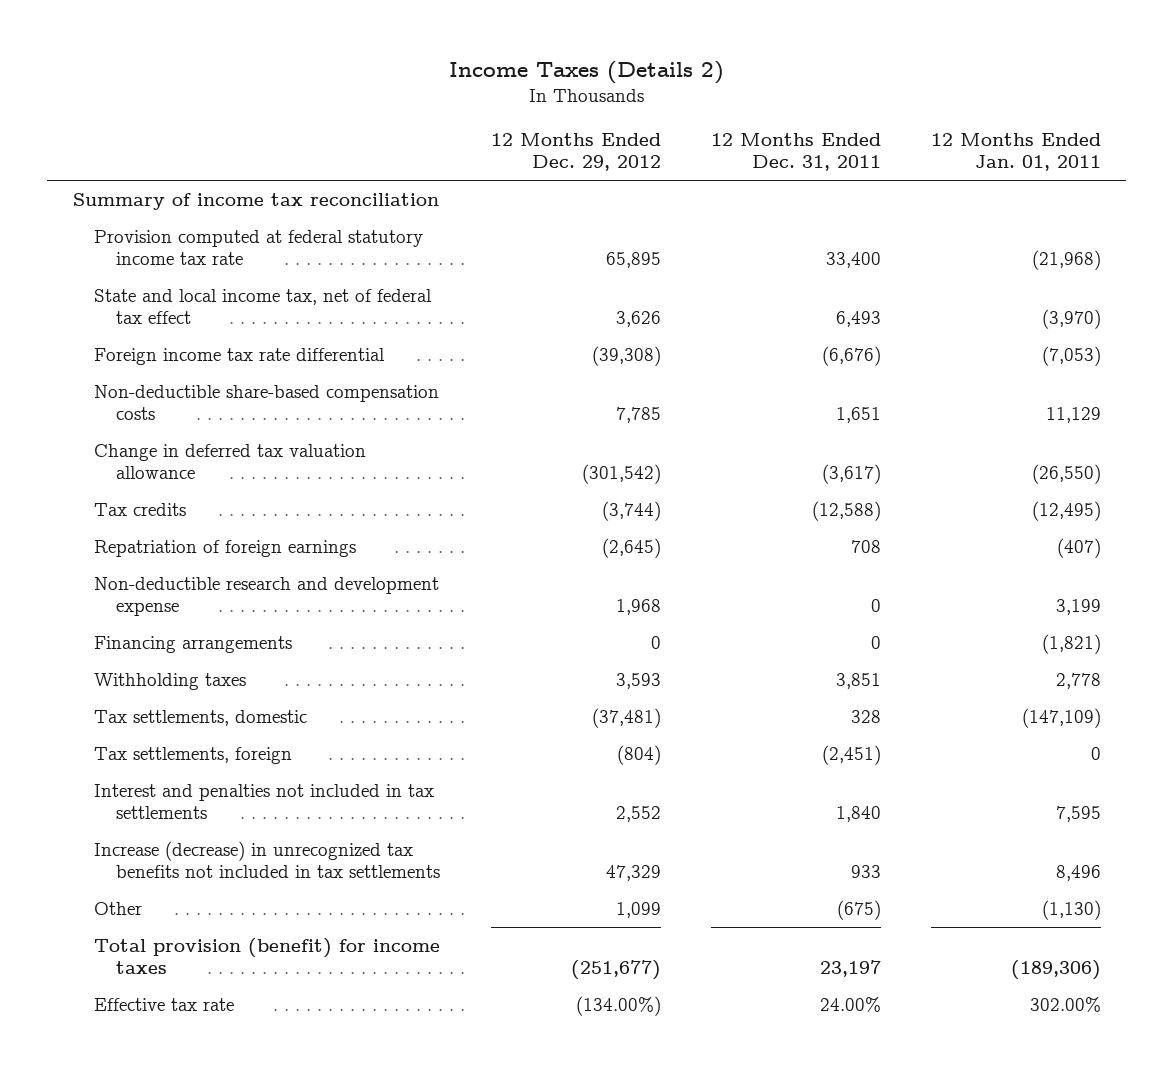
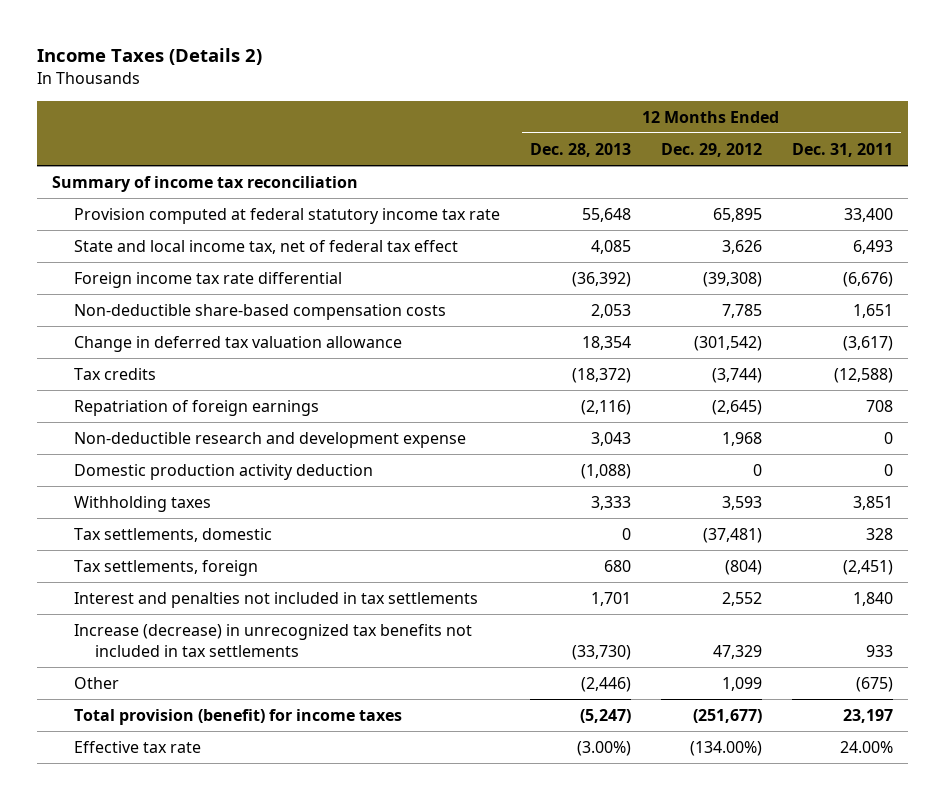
- | 12 Months Ended Dec. 29, 2012 | 12 Months Ended Dec. 31, 2011 | 12 Months Ended Jan. 01, 2011
+ | 12 Months Ended Dec. 28, 2013 | 12 Months Ended Dec. 29, 2012 | 12 Months Ended Dec. 31, 2011
- Financing arrangements | 0 | 0 | (1,821)
+ Domestic production activity deduction | (1,088) | 0 | 0

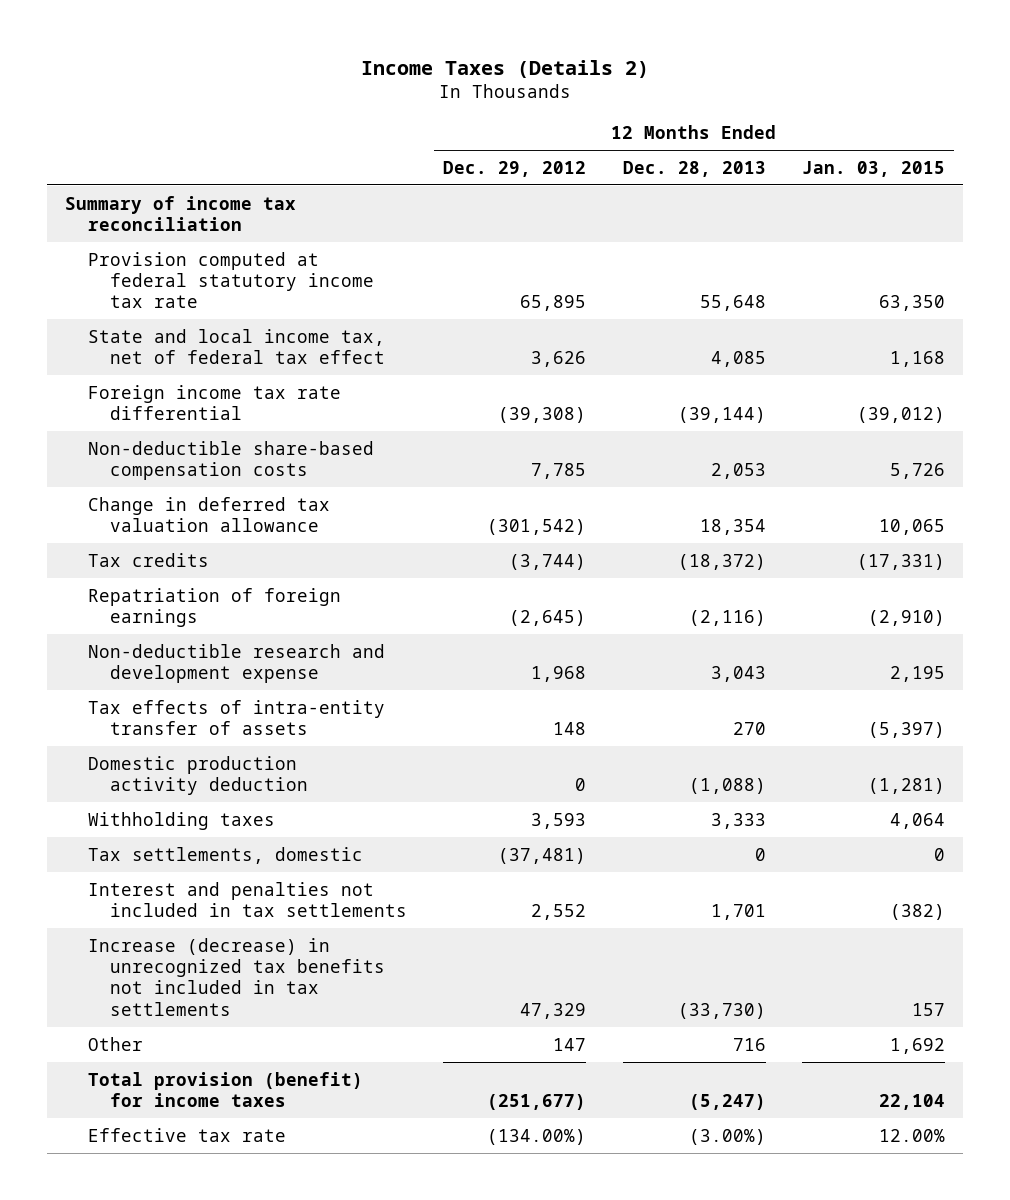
- | 12 Months Ended Dec. 28, 2013 | 12 Months Ended Dec. 29, 2012 | 12 Months Ended Dec. 31, 2011
+ | 12 Months Ended Dec. 29, 2012 | 12 Months Ended Dec. 28, 2013 | 12 Months Ended Jan. 03, 2015
- Foreign income tax rate differential | (36,392) | (39,308) | (6,676)
+ Foreign income tax rate differential | (39,308) | (39,144) | (39,012)
+ Tax effects of intra-entity transfer of assets | 148 | 270 | (5,397)
- Tax settlements, foreign | 680 | (804) | (2,451)
- Other | (2,446) | 1,099 | (675)
+ Other | 147 | 716 | 1,692

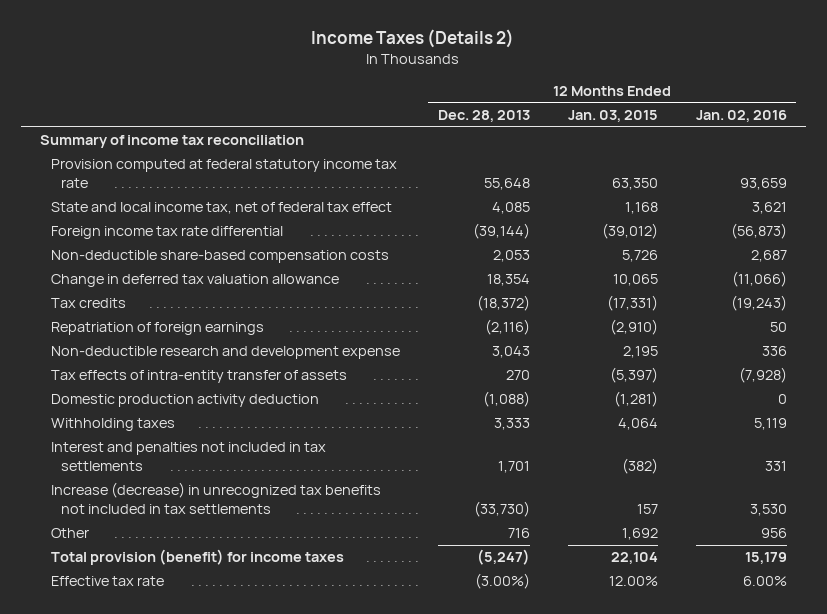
- | 12 Months Ended Dec. 29, 2012 | 12 Months Ended Dec. 28, 2013 | 12 Months Ended Jan. 03, 2015
+ | 12 Months Ended Dec. 28, 2013 | 12 Months Ended Jan. 03, 2015 | 12 Months Ended Jan. 02, 2016
- Tax settlements, domestic | (37,481) | 0 | 0

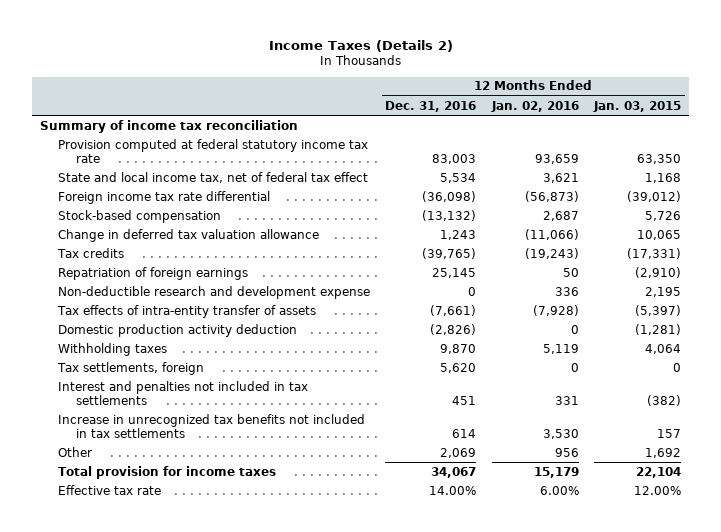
- | 12 Months Ended Dec. 28, 2013 | 12 Months Ended Jan. 03, 2015 | 12 Months Ended Jan. 02, 2016
+ | 12 Months Ended Dec. 31, 2016 | 12 Months Ended Jan. 02, 2016 | 12 Months Ended Jan. 03, 2015
- Non-deductible share-based compensation costs | 2,053 | 5,726 | 2,687
+ Stock-based compensation | (13,132) | 2,687 | 5,726
+ Tax settlements, foreign | 5,620 | 0 | 0
- Increase (decrease) in unrecognized tax benefits not included in tax settlements | (33,730) | 157 | 3,530
+ Increase in unrecognized tax benefits not included in tax settlements | 614 | 3,530 | 157
- Total provision (benefit) for income taxes | (5,247) | 22,104 | 15,179
+ Total provision for income taxes | 34,067 | 15,179 | 22,104

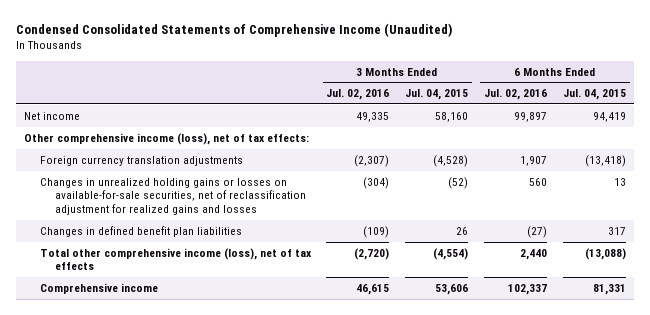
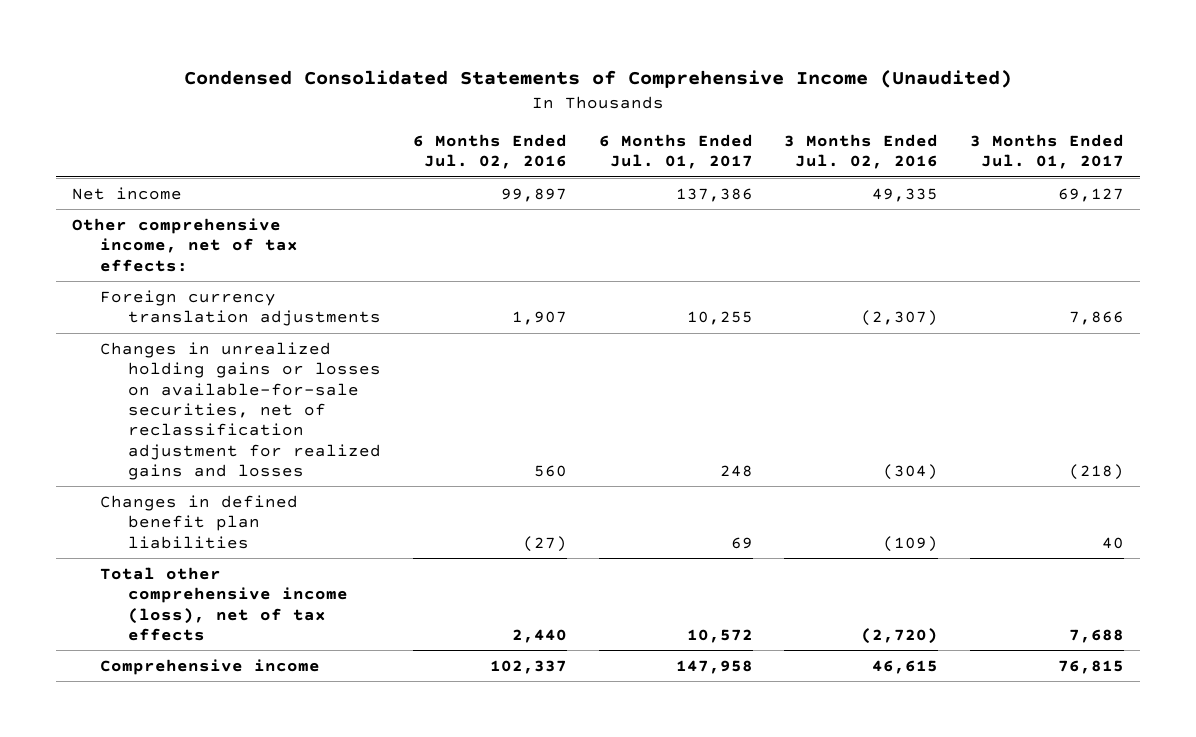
- | 3 Months Ended Jul. 02, 2016 | 3 Months Ended Jul. 04, 2015 | 6 Months Ended Jul. 02, 2016 | 6 Months Ended Jul. 04, 2015
+ | 6 Months Ended Jul. 02, 2016 | 6 Months Ended Jul. 01, 2017 | 3 Months Ended Jul. 02, 2016 | 3 Months Ended Jul. 01, 2017
- Other comprehensive income (loss), net of tax effects:
+ Other comprehensive income, net of tax effects:

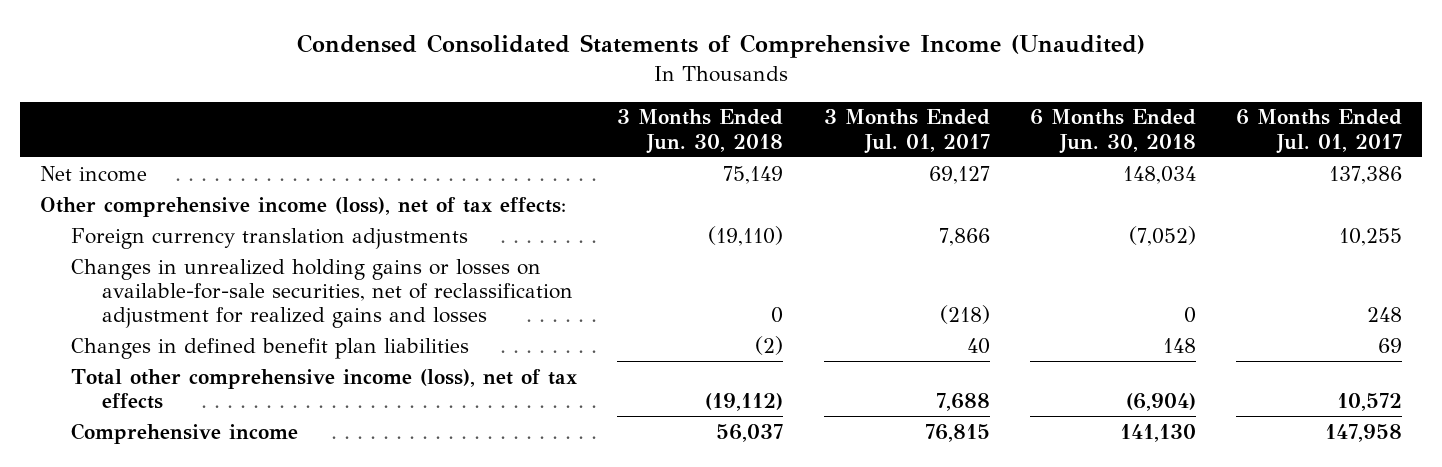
- | 6 Months Ended Jul. 02, 2016 | 6 Months Ended Jul. 01, 2017 | 3 Months Ended Jul. 02, 2016 | 3 Months Ended Jul. 01, 2017
+ | 3 Months Ended Jun. 30, 2018 | 3 Months Ended Jul. 01, 2017 | 6 Months Ended Jun. 30, 2018 | 6 Months Ended Jul. 01, 2017
- Other comprehensive income, net of tax effects:
+ Other comprehensive income (loss), net of tax effects:

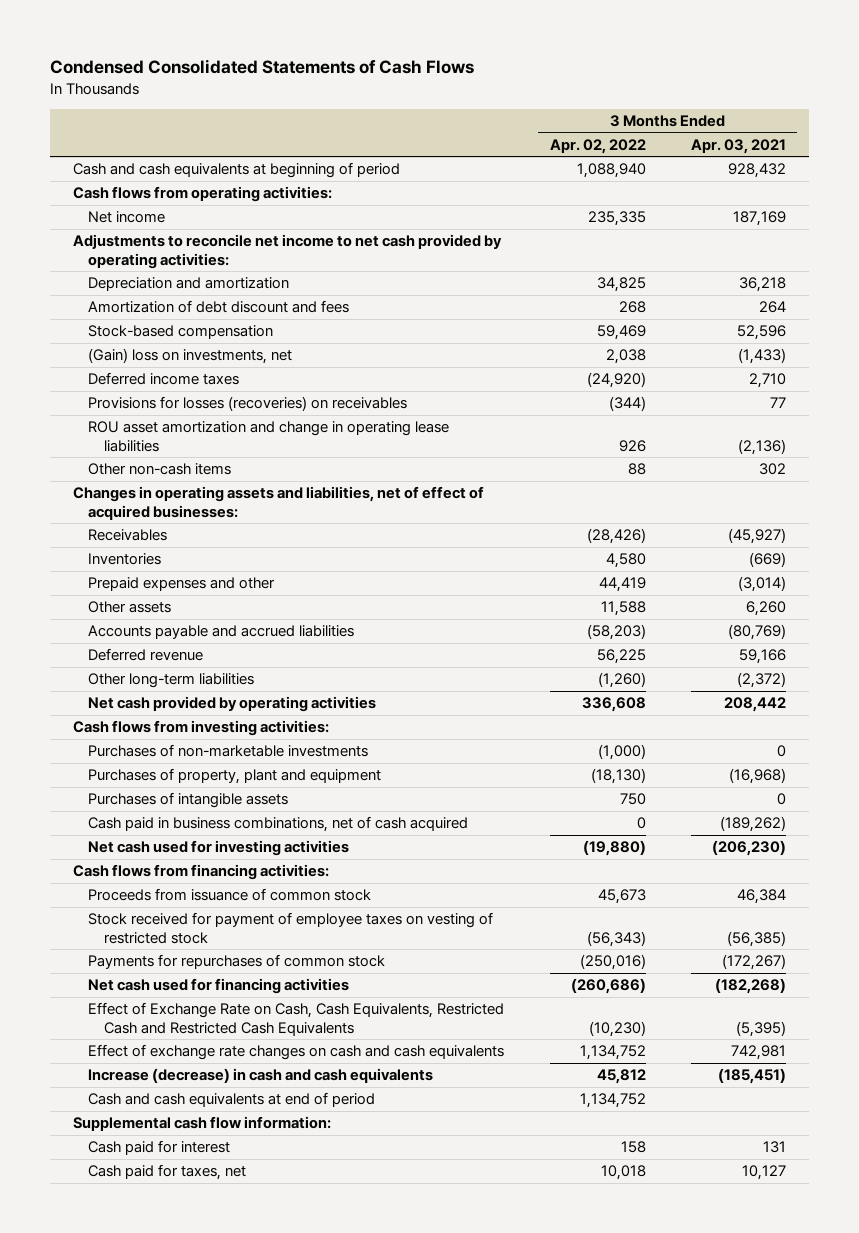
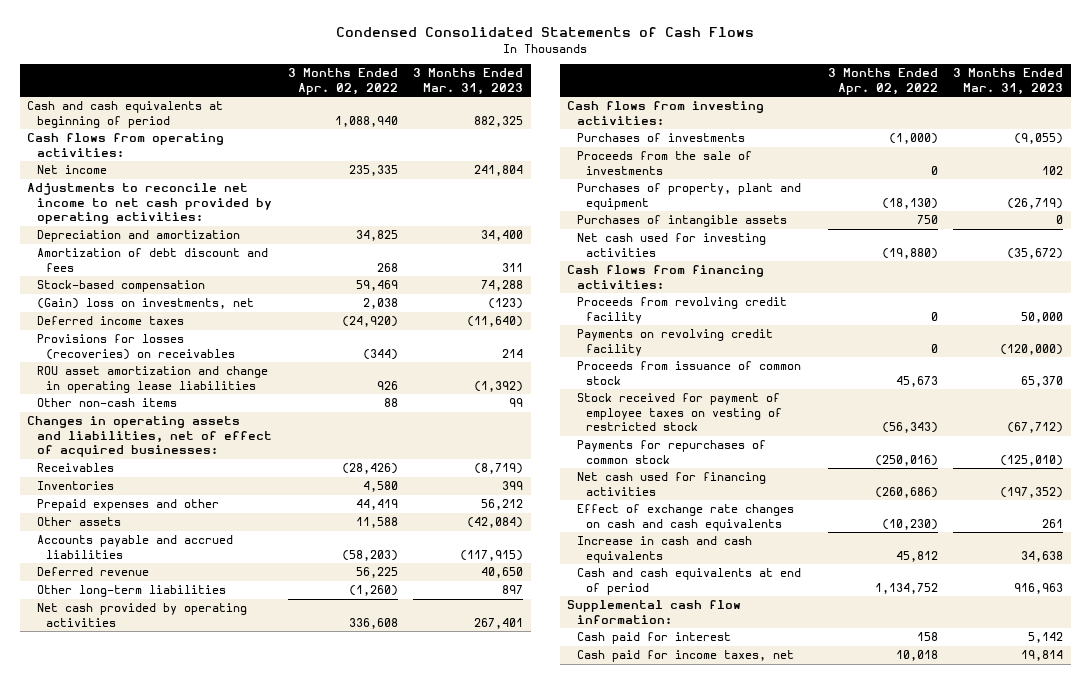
- | 3 Months Ended Apr. 02, 2022 | 3 Months Ended Apr. 03, 2021
+ | 3 Months Ended Apr. 02, 2022 | 3 Months Ended Mar. 31, 2023
- Purchases of non-marketable investments | (1,000) | 0
+ Purchases of investments | (1,000) | (9,055)
+ Proceeds from the sale of investments | 0 | 102
- Cash paid in business combinations, net of cash acquired | 0 | (189,262)
+ Proceeds from revolving credit facility | 0 | 50,000
+ Payments on revolving credit facility | 0 | (120,000)
- Effect of Exchange Rate on Cash, Cash Equivalents, Restricted Cash and Restricted Cash Equivalents | (10,230) | (5,395)
- Effect of exchange rate changes on cash and cash equivalents | 1,134,752 | 742,981
- Increase (decrease) in cash and cash equivalents | 45,812 | (185,451)
+ Effect of exchange rate changes on cash and cash equivalents | (10,230) | 261
+ Increase in cash and cash equivalents | 45,812 | 34,638
- Cash paid for taxes, net | 10,018 | 10,127
+ Cash paid for income taxes, net | 10,018 | 19,814

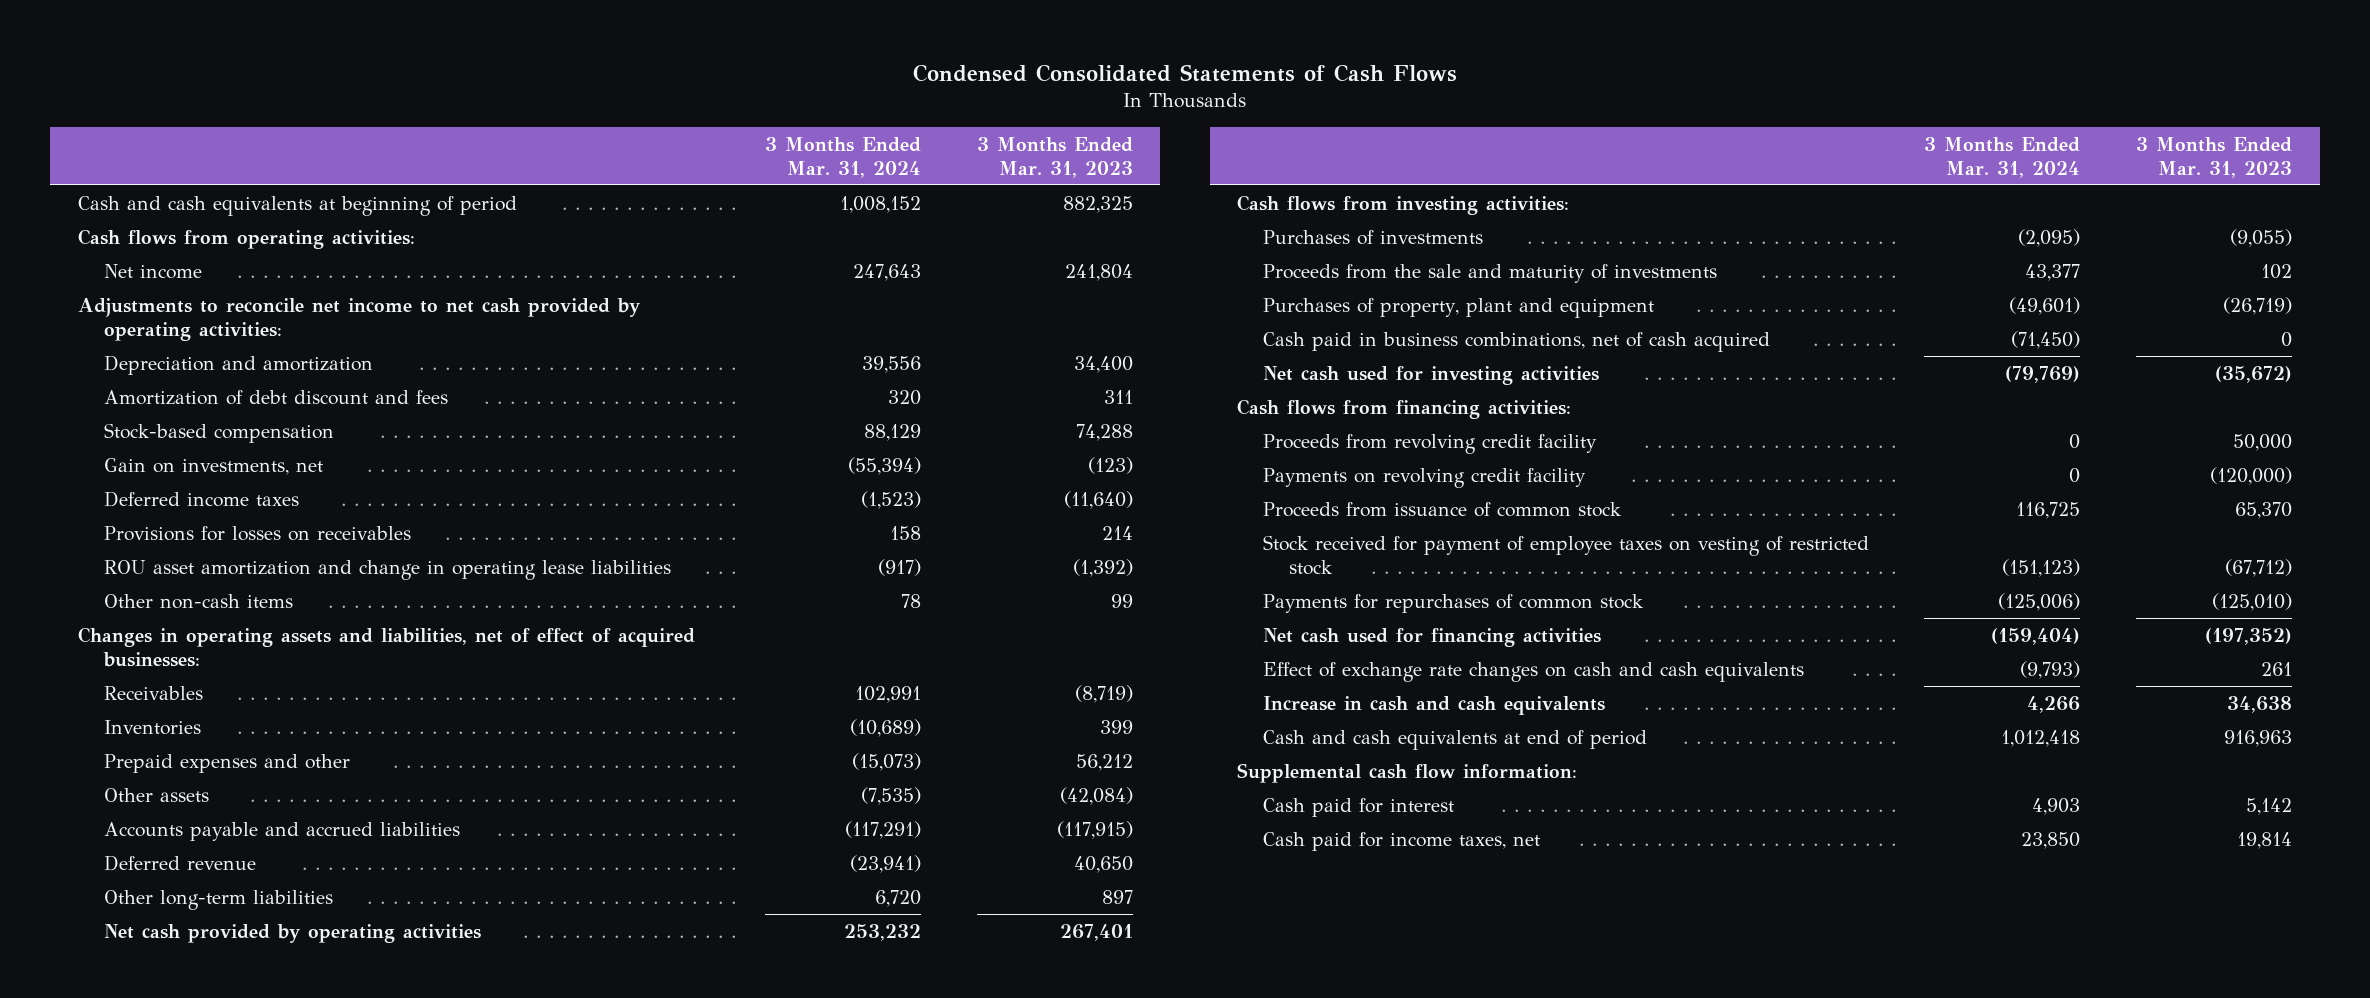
- | 3 Months Ended Apr. 02, 2022 | 3 Months Ended Mar. 31, 2023
+ | 3 Months Ended Mar. 31, 2024 | 3 Months Ended Mar. 31, 2023
- (Gain) loss on investments, net | 2,038 | (123)
+ Gain on investments, net | (55,394) | (123)
- Provisions for losses (recoveries) on receivables | (344) | 214
+ Provisions for losses on receivables | 158 | 214
- Proceeds from the sale of investments | 0 | 102
+ Proceeds from the sale and maturity of investments | 43,377 | 102
- Purchases of intangible assets | 750 | 0
+ Cash paid in business combinations, net of cash acquired | (71,450) | 0

